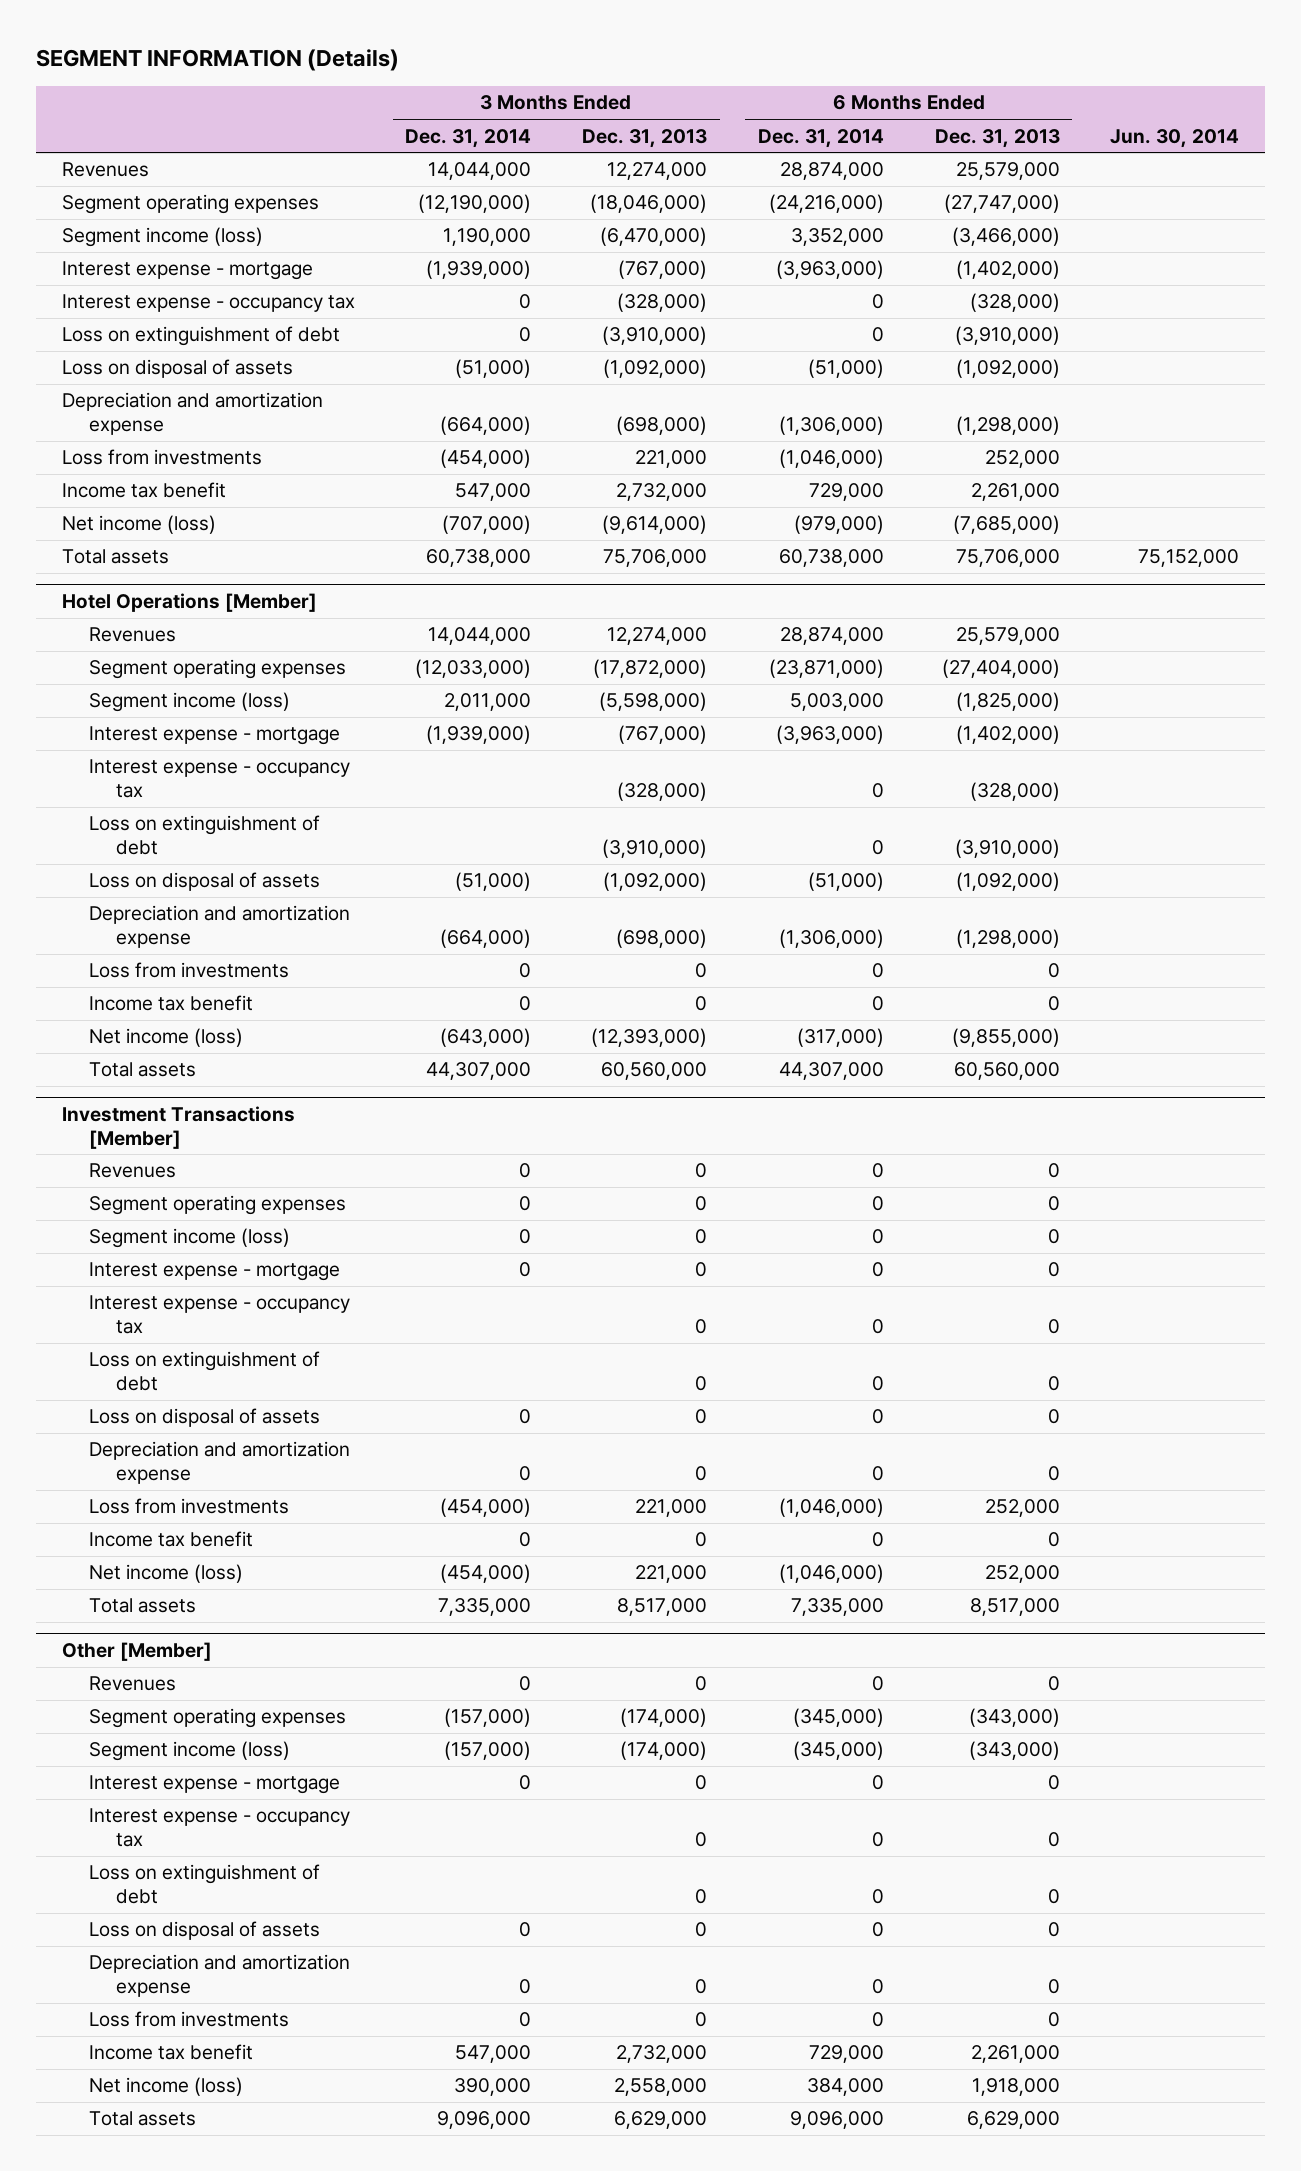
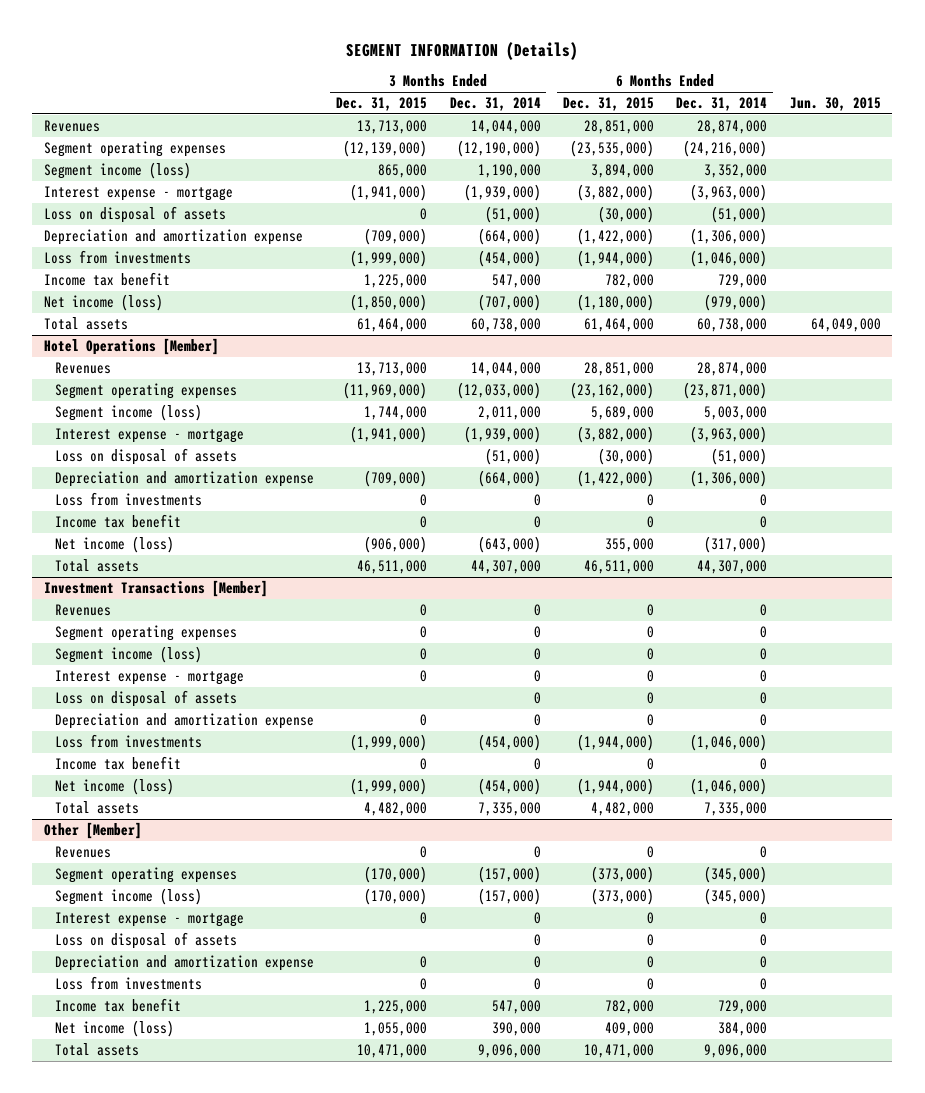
- | 3 Months Ended Dec. 31, 2014 | 3 Months Ended Dec. 31, 2013 | 6 Months Ended Dec. 31, 2014 | 6 Months Ended Dec. 31, 2013 | Jun. 30, 2014
+ | 3 Months Ended Dec. 31, 2015 | 3 Months Ended Dec. 31, 2014 | 6 Months Ended Dec. 31, 2015 | 6 Months Ended Dec. 31, 2014 | Jun. 30, 2015
- Interest expense - occupancy tax | 0 | (328,000) | 0 | (328,000) |
- Loss on extinguishment of debt | 0 | (3,910,000) | 0 | (3,910,000) |
@ Hotel Operations [Member]
- Interest expense - occupancy tax | | (328,000) | 0 | (328,000) |
- Loss on extinguishment of debt | | (3,910,000) | 0 | (3,910,000) |
@ Investment Transactions [Member]
- Interest expense - occupancy tax | | 0 | 0 | 0 |
- Loss on extinguishment of debt | | 0 | 0 | 0 |
@ Other [Member]
- Interest expense - occupancy tax | | 0 | 0 | 0 |
- Loss on extinguishment of debt | | 0 | 0 | 0 |

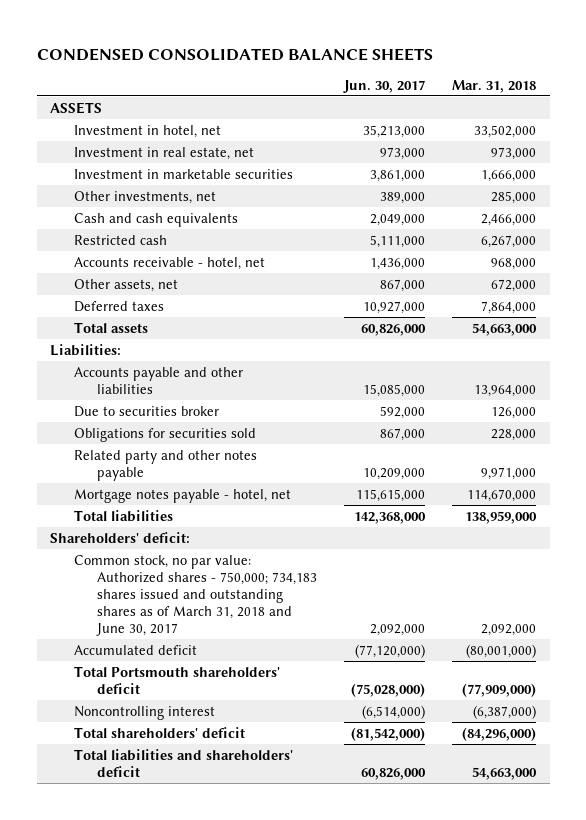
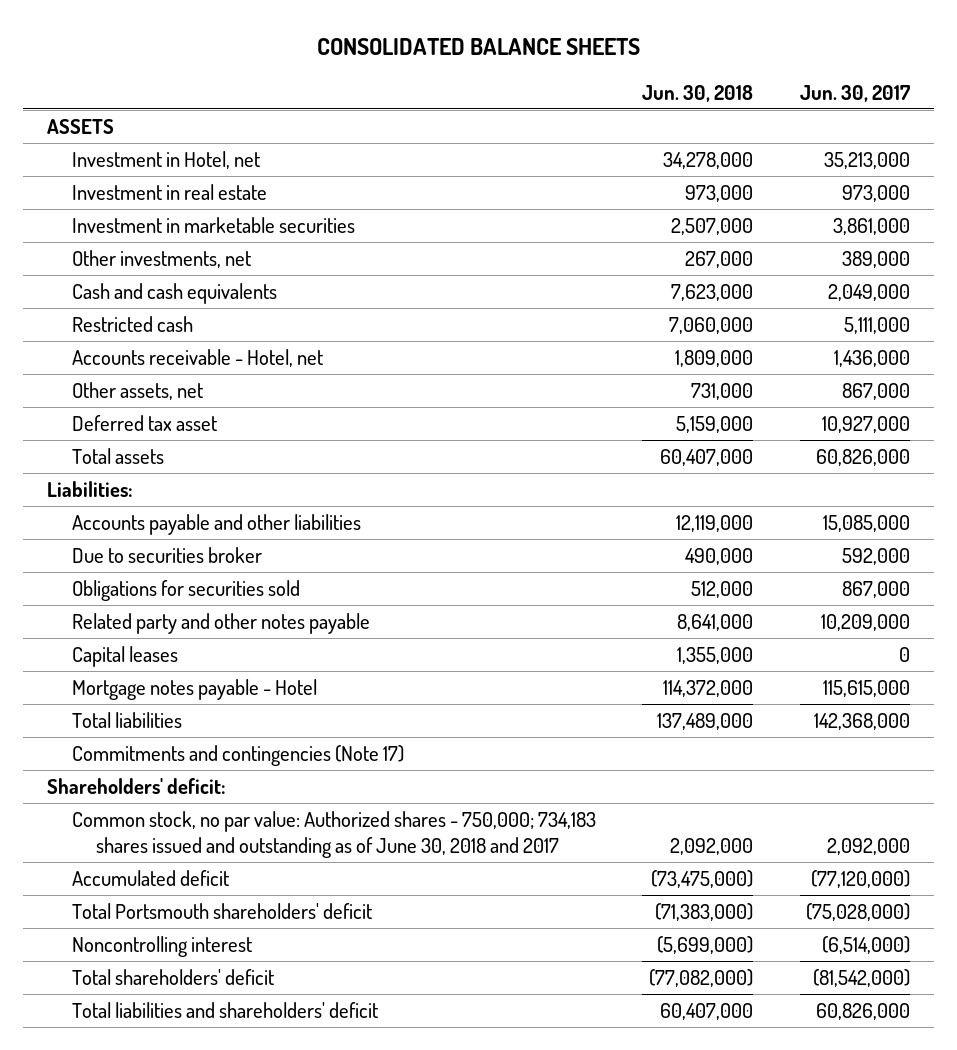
- CONDENSED CONSOLIDATED BALANCE SHEETS
+ CONSOLIDATED BALANCE SHEETS
- | Jun. 30, 2017 | Mar. 31, 2018
+ | Jun. 30, 2018 | Jun. 30, 2017
- Investment in hotel, net | 35,213,000 | 33,502,000
- Investment in real estate, net | 973,000 | 973,000
+ Investment in Hotel, net | 34,278,000 | 35,213,000
+ Investment in real estate | 973,000 | 973,000
- Accounts receivable - hotel, net | 1,436,000 | 968,000
+ Accounts receivable - Hotel, net | 1,809,000 | 1,436,000
- Deferred taxes | 10,927,000 | 7,864,000
+ Deferred tax asset | 5,159,000 | 10,927,000
- Mortgage notes payable - hotel, net | 115,615,000 | 114,670,000
+ Capital leases | 1,355,000 | 0
+ Mortgage notes payable - Hotel | 114,372,000 | 115,615,000
+ Commitments and contingencies (Note 17)
- Common stock, no par value: Authorized shares - 750,000; 734,183 shares issued and outstanding shares as of March 31, 2018 and June 30, 2017 | 2,092,000 | 2,092,000
+ Common stock, no par value: Authorized shares - 750,000; 734,183 shares issued and outstanding as of June 30, 2018 and 2017 | 2,092,000 | 2,092,000

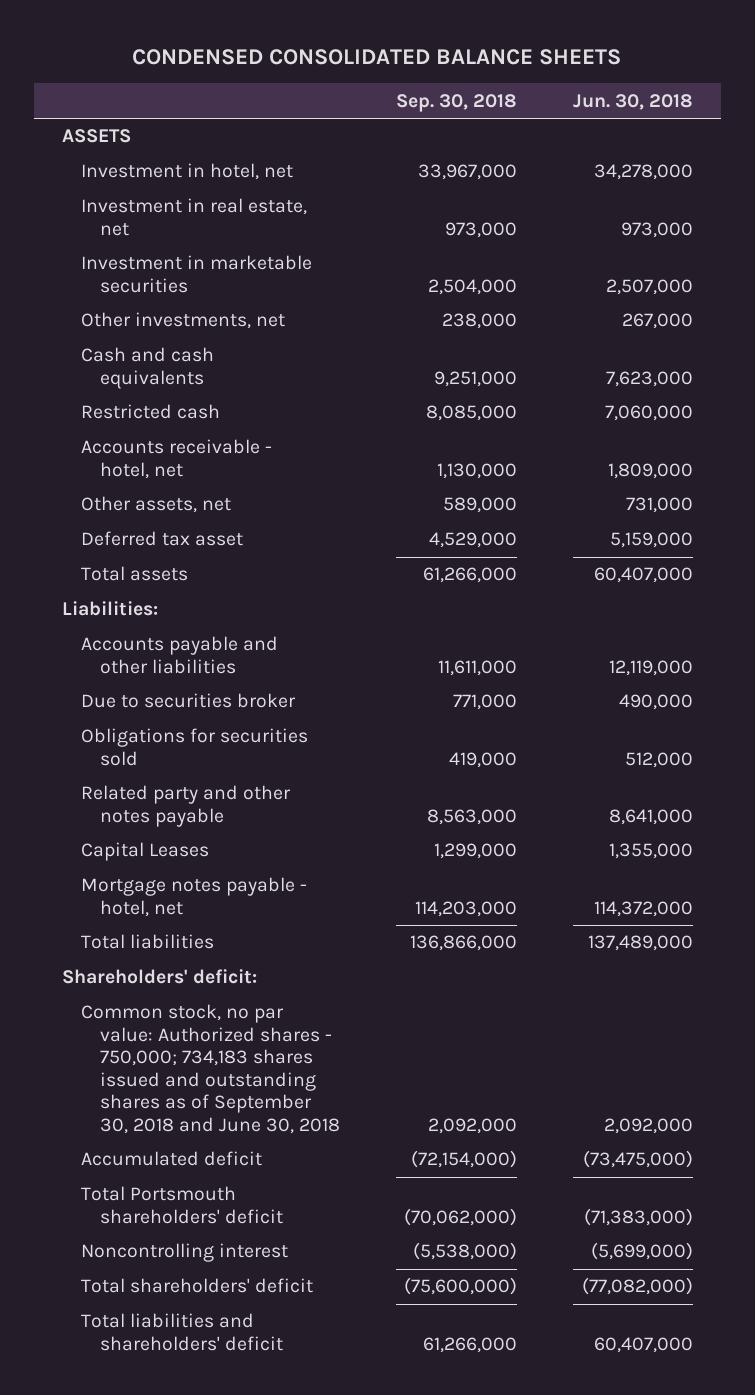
- CONSOLIDATED BALANCE SHEETS
+ CONDENSED CONSOLIDATED BALANCE SHEETS
- | Jun. 30, 2018 | Jun. 30, 2017
+ | Sep. 30, 2018 | Jun. 30, 2018
- Investment in Hotel, net | 34,278,000 | 35,213,000
- Investment in real estate | 973,000 | 973,000
+ Investment in hotel, net | 33,967,000 | 34,278,000
+ Investment in real estate, net | 973,000 | 973,000
- Accounts receivable - Hotel, net | 1,809,000 | 1,436,000
+ Accounts receivable - hotel, net | 1,130,000 | 1,809,000
- Capital leases | 1,355,000 | 0
- Mortgage notes payable - Hotel | 114,372,000 | 115,615,000
+ Capital Leases | 1,299,000 | 1,355,000
+ Mortgage notes payable - hotel, net | 114,203,000 | 114,372,000
- Commitments and contingencies (Note 17)
- Common stock, no par value: Authorized shares - 750,000; 734,183 shares issued and outstanding as of June 30, 2018 and 2017 | 2,092,000 | 2,092,000
+ Common stock, no par value: Authorized shares - 750,000; 734,183 shares issued and outstanding shares as of September 30, 2018 and June 30, 2018 | 2,092,000 | 2,092,000

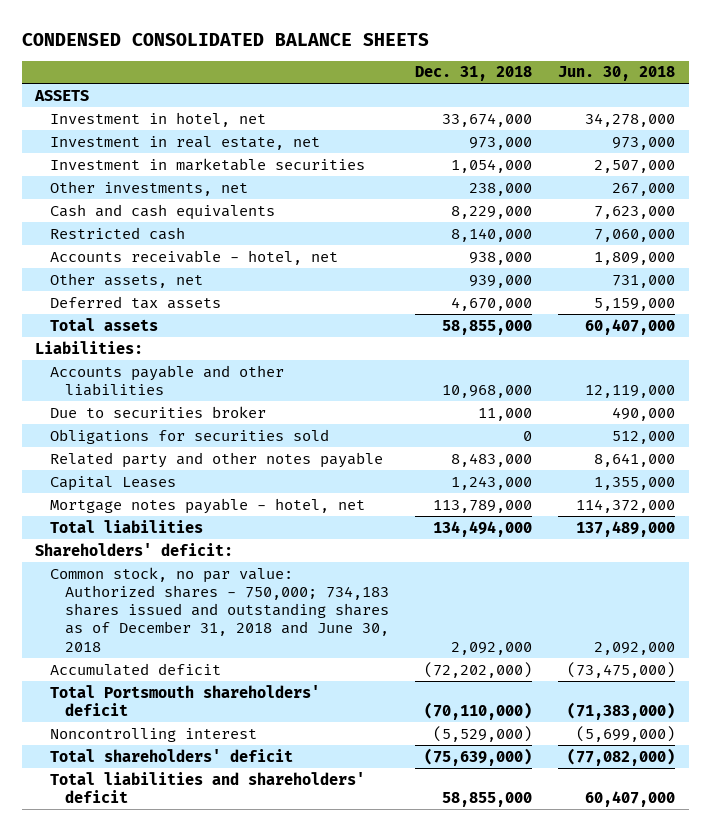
- | Sep. 30, 2018 | Jun. 30, 2018
+ | Dec. 31, 2018 | Jun. 30, 2018
- Deferred tax asset | 4,529,000 | 5,159,000
+ Deferred tax assets | 4,670,000 | 5,159,000
- Common stock, no par value: Authorized shares - 750,000; 734,183 shares issued and outstanding shares as of September 30, 2018 and June 30, 2018 | 2,092,000 | 2,092,000
+ Common stock, no par value: Authorized shares - 750,000; 734,183 shares issued and outstanding shares as of December 31, 2018 and June 30, 2018 | 2,092,000 | 2,092,000

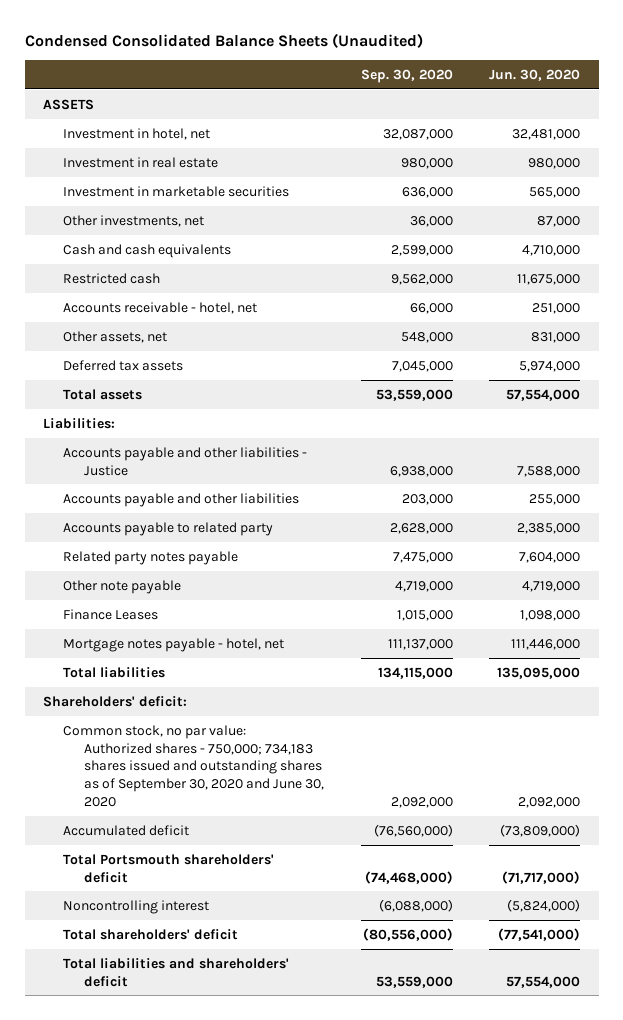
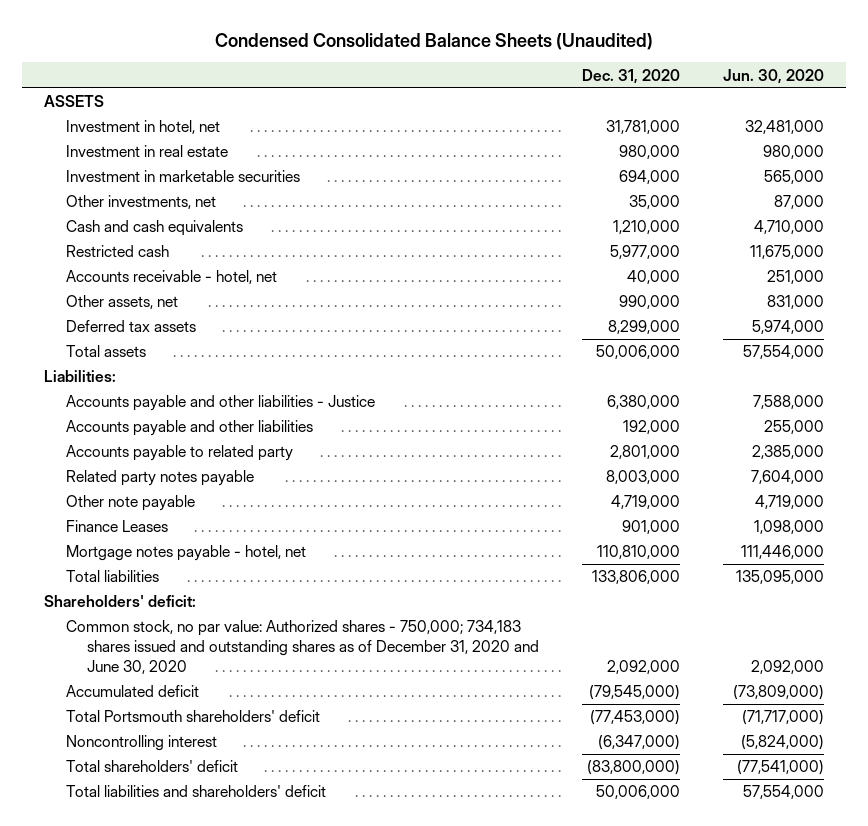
- | Sep. 30, 2020 | Jun. 30, 2020
+ | Dec. 31, 2020 | Jun. 30, 2020
- Common stock, no par value: Authorized shares - 750,000; 734,183 shares issued and outstanding shares as of September 30, 2020 and June 30, 2020 | 2,092,000 | 2,092,000
+ Common stock, no par value: Authorized shares - 750,000; 734,183 shares issued and outstanding shares as of December 31, 2020 and June 30, 2020 | 2,092,000 | 2,092,000

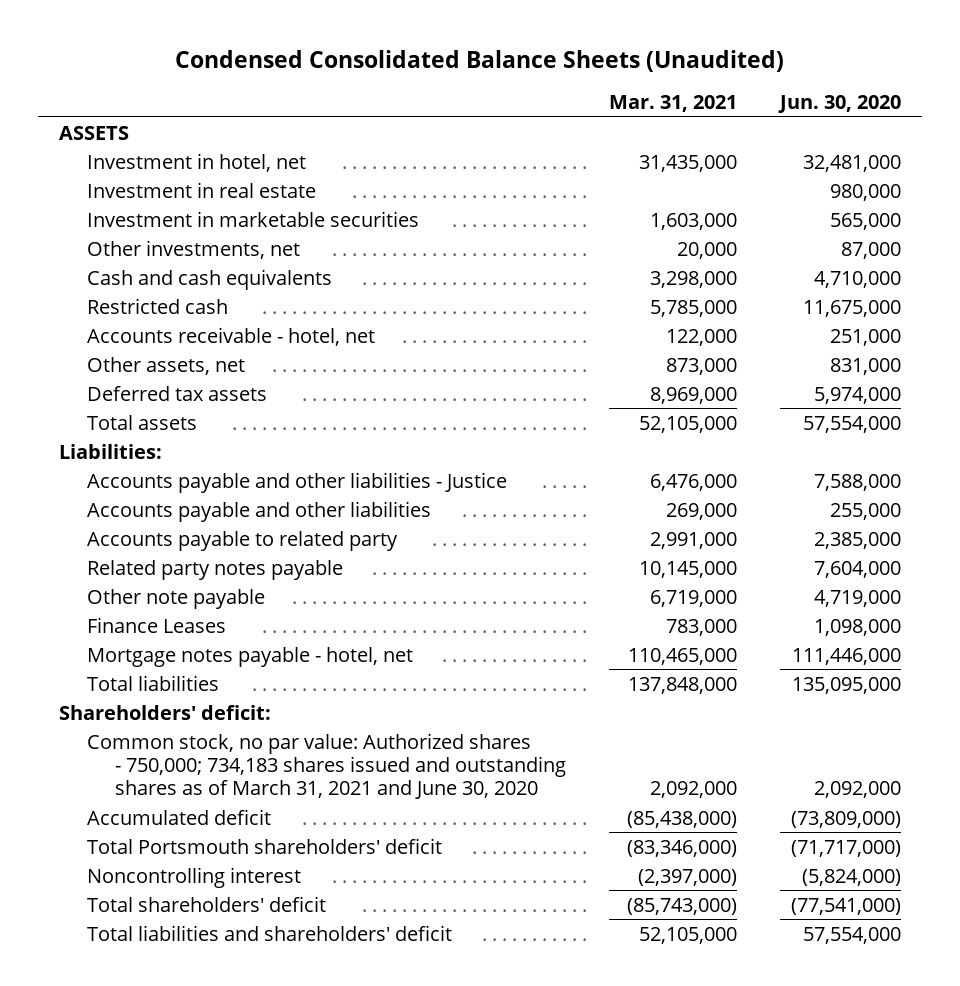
- | Dec. 31, 2020 | Jun. 30, 2020
+ | Mar. 31, 2021 | Jun. 30, 2020
- Common stock, no par value: Authorized shares - 750,000; 734,183 shares issued and outstanding shares as of December 31, 2020 and June 30, 2020 | 2,092,000 | 2,092,000
+ Common stock, no par value: Authorized shares - 750,000; 734,183 shares issued and outstanding shares as of March 31, 2021 and June 30, 2020 | 2,092,000 | 2,092,000

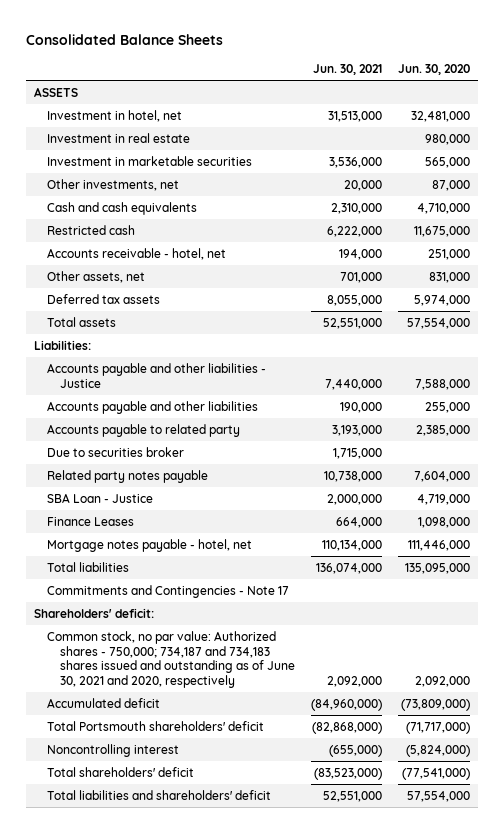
- Condensed Consolidated Balance Sheets (Unaudited)
+ Consolidated Balance Sheets
- | Mar. 31, 2021 | Jun. 30, 2020
+ | Jun. 30, 2021 | Jun. 30, 2020
+ Due to securities broker | 1,715,000 |
- Other note payable | 6,719,000 | 4,719,000
+ SBA Loan - Justice | 2,000,000 | 4,719,000
+ Commitments and Contingencies - Note 17
- Common stock, no par value: Authorized shares - 750,000; 734,183 shares issued and outstanding shares as of March 31, 2021 and June 30, 2020 | 2,092,000 | 2,092,000
+ Common stock, no par value: Authorized shares - 750,000; 734,187 and 734,183 shares issued and outstanding as of June 30, 2021 and 2020, respectively | 2,092,000 | 2,092,000

